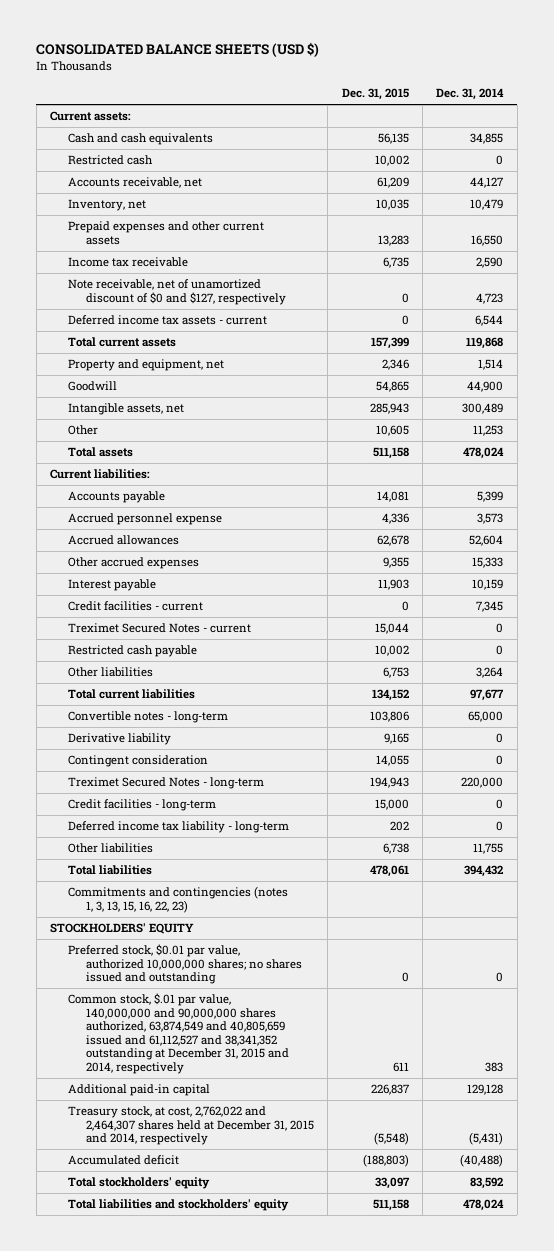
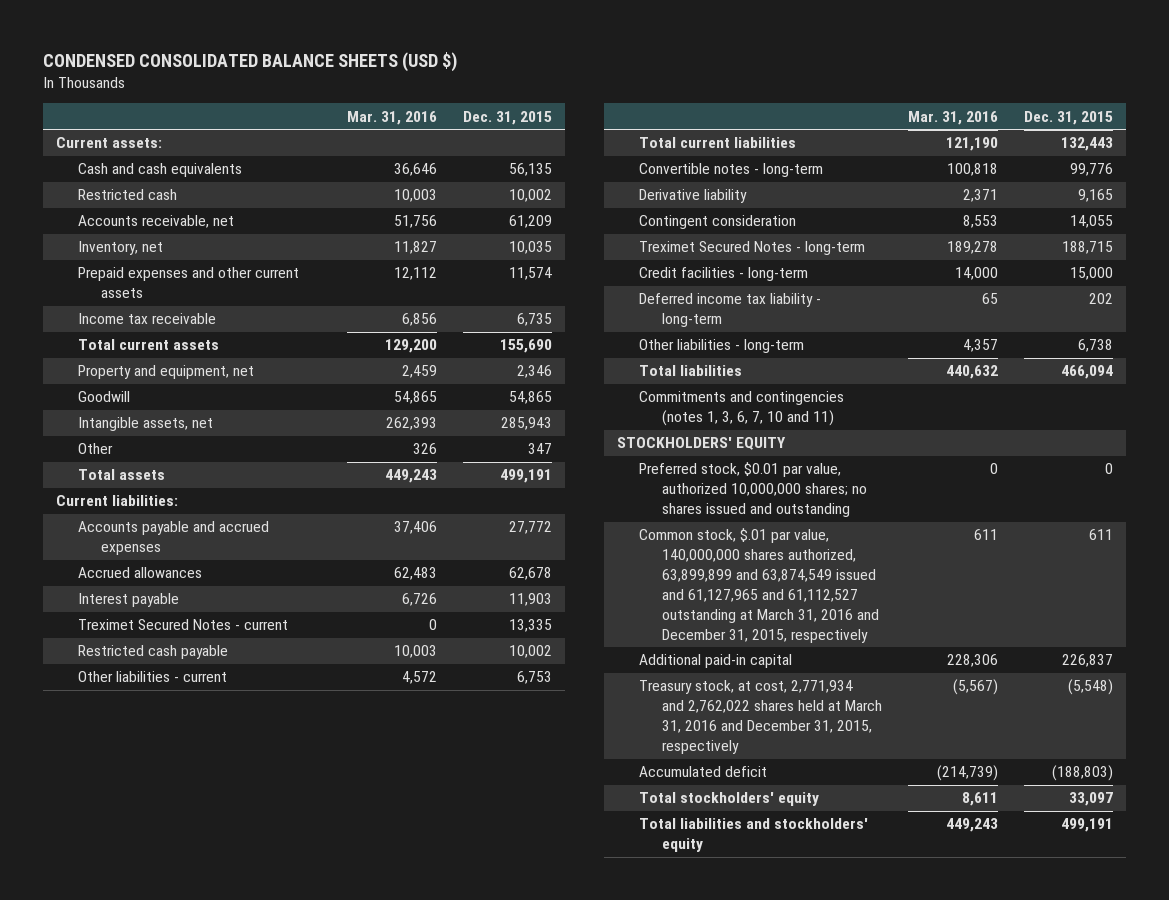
- CONSOLIDATED BALANCE SHEETS (USD $)
+ CONDENSED CONSOLIDATED BALANCE SHEETS (USD $)
- | Dec. 31, 2015 | Dec. 31, 2014
+ | Mar. 31, 2016 | Dec. 31, 2015
- Prepaid expenses and other current assets | 13,283 | 16,550
+ Prepaid expenses and other current assets | 12,112 | 11,574
- Note receivable, net of unamortized discount of $0 and $127, respectively | 0 | 4,723
- Deferred income tax assets - current | 0 | 6,544
- Total current assets | 157,399 | 119,868
+ Total current assets | 129,200 | 155,690
- Other | 10,605 | 11,253
- Total assets | 511,158 | 478,024
+ Other | 326 | 347
+ Total assets | 449,243 | 499,191
- Accounts payable | 14,081 | 5,399
- Accrued personnel expense | 4,336 | 3,573
+ Accounts payable and accrued expenses | 37,406 | 27,772
- Other accrued expenses | 9,355 | 15,333
- Credit facilities - current | 0 | 7,345
- Treximet Secured Notes - current | 15,044 | 0
+ Treximet Secured Notes - current | 0 | 13,335
- Other liabilities | 6,753 | 3,264
- Total current liabilities | 134,152 | 97,677
- Convertible notes - long-term | 103,806 | 65,000
+ Other liabilities - current | 4,572 | 6,753
+ Total current liabilities | 121,190 | 132,443
+ Convertible notes - long-term | 100,818 | 99,776
- Treximet Secured Notes - long-term | 194,943 | 220,000
+ Treximet Secured Notes - long-term | 189,278 | 188,715
- Other liabilities | 6,738 | 11,755
- Total liabilities | 478,061 | 394,432
- Commitments and contingencies (notes 1, 3, 13, 15, 16, 22, 23)
+ Other liabilities - long-term | 4,357 | 6,738
+ Total liabilities | 440,632 | 466,094
+ Commitments and contingencies (notes 1, 3, 6, 7, 10 and 11)
- Common stock, $.01 par value, 140,000,000 and 90,000,000 shares authorized, 63,874,549 and 40,805,659 issued and 61,112,527 and 38,341,352 outstanding at December 31, 2015 and 2014, respectively | 611 | 383
+ Common stock, $.01 par value, 140,000,000 shares authorized, 63,899,899 and 63,874,549 issued and 61,127,965 and 61,112,527 outstanding at March 31, 2016 and December 31, 2015, respectively | 611 | 611
- Treasury stock, at cost, 2,762,022 and 2,464,307 shares held at December 31, 2015 and 2014, respectively | (5,548) | (5,431)
+ Treasury stock, at cost, 2,771,934 and 2,762,022 shares held at March 31, 2016 and December 31, 2015, respectively | (5,567) | (5,548)
- Total liabilities and stockholders' equity | 511,158 | 478,024
+ Total liabilities and stockholders' equity | 449,243 | 499,191

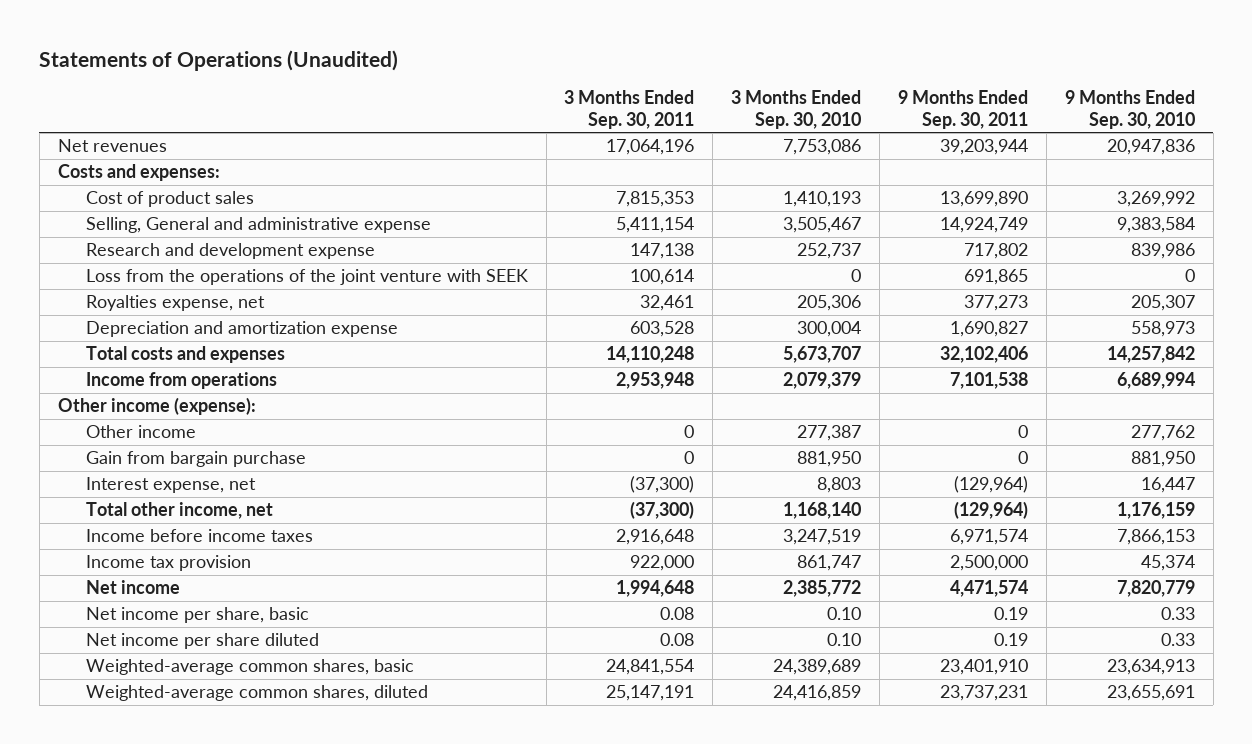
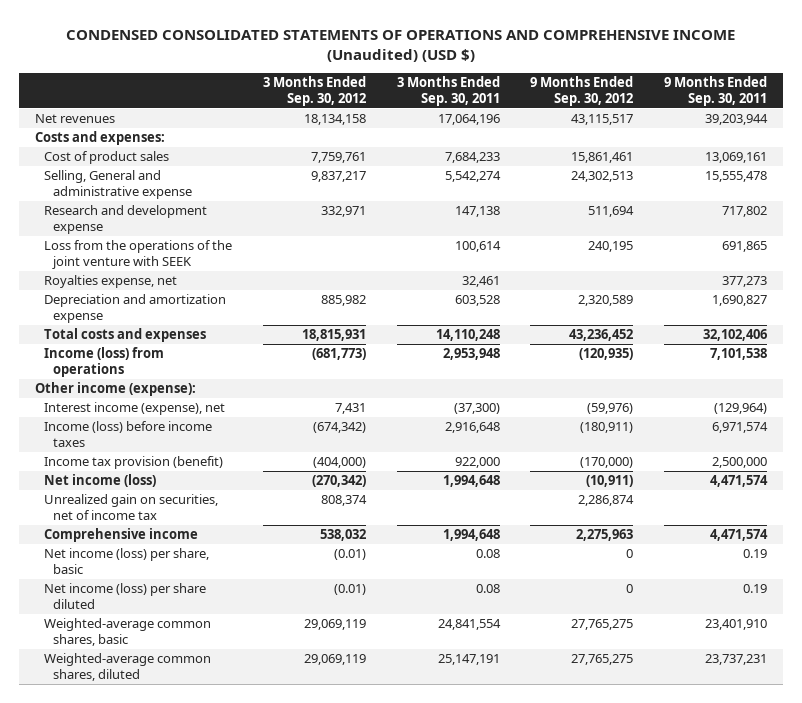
- Statements of Operations (Unaudited)
+ CONDENSED CONSOLIDATED STATEMENTS OF OPERATIONS AND COMPREHENSIVE INCOME (Unaudited) (USD $)
- | 3 Months Ended Sep. 30, 2011 | 3 Months Ended Sep. 30, 2010 | 9 Months Ended Sep. 30, 2011 | 9 Months Ended Sep. 30, 2010
+ | 3 Months Ended Sep. 30, 2012 | 3 Months Ended Sep. 30, 2011 | 9 Months Ended Sep. 30, 2012 | 9 Months Ended Sep. 30, 2011
- Cost of product sales | 7,815,353 | 1,410,193 | 13,699,890 | 3,269,992
- Selling, General and administrative expense | 5,411,154 | 3,505,467 | 14,924,749 | 9,383,584
+ Cost of product sales | 7,759,761 | 7,684,233 | 15,861,461 | 13,069,161
+ Selling, General and administrative expense | 9,837,217 | 5,542,274 | 24,302,513 | 15,555,478
- Income from operations | 2,953,948 | 2,079,379 | 7,101,538 | 6,689,994
+ Income (loss) from operations | (681,773) | 2,953,948 | (120,935) | 7,101,538
- Other income | 0 | 277,387 | 0 | 277,762
- Gain from bargain purchase | 0 | 881,950 | 0 | 881,950
- Interest expense, net | (37,300) | 8,803 | (129,964) | 16,447
- Total other income, net | (37,300) | 1,168,140 | (129,964) | 1,176,159
- Income before income taxes | 2,916,648 | 3,247,519 | 6,971,574 | 7,866,153
- Income tax provision | 922,000 | 861,747 | 2,500,000 | 45,374
- Net income | 1,994,648 | 2,385,772 | 4,471,574 | 7,820,779
- Net income per share, basic | 0.08 | 0.10 | 0.19 | 0.33
- Net income per share diluted | 0.08 | 0.10 | 0.19 | 0.33
+ Interest income (expense), net | 7,431 | (37,300) | (59,976) | (129,964)
+ Income (loss) before income taxes | (674,342) | 2,916,648 | (180,911) | 6,971,574
+ Income tax provision (benefit) | (404,000) | 922,000 | (170,000) | 2,500,000
+ Net income (loss) | (270,342) | 1,994,648 | (10,911) | 4,471,574
+ Unrealized gain on securities, net of income tax | 808,374 | | 2,286,874 |
+ Comprehensive income | 538,032 | 1,994,648 | 2,275,963 | 4,471,574
+ Net income (loss) per share, basic | (0.01) | 0.08 | 0 | 0.19
+ Net income (loss) per share diluted | (0.01) | 0.08 | 0 | 0.19

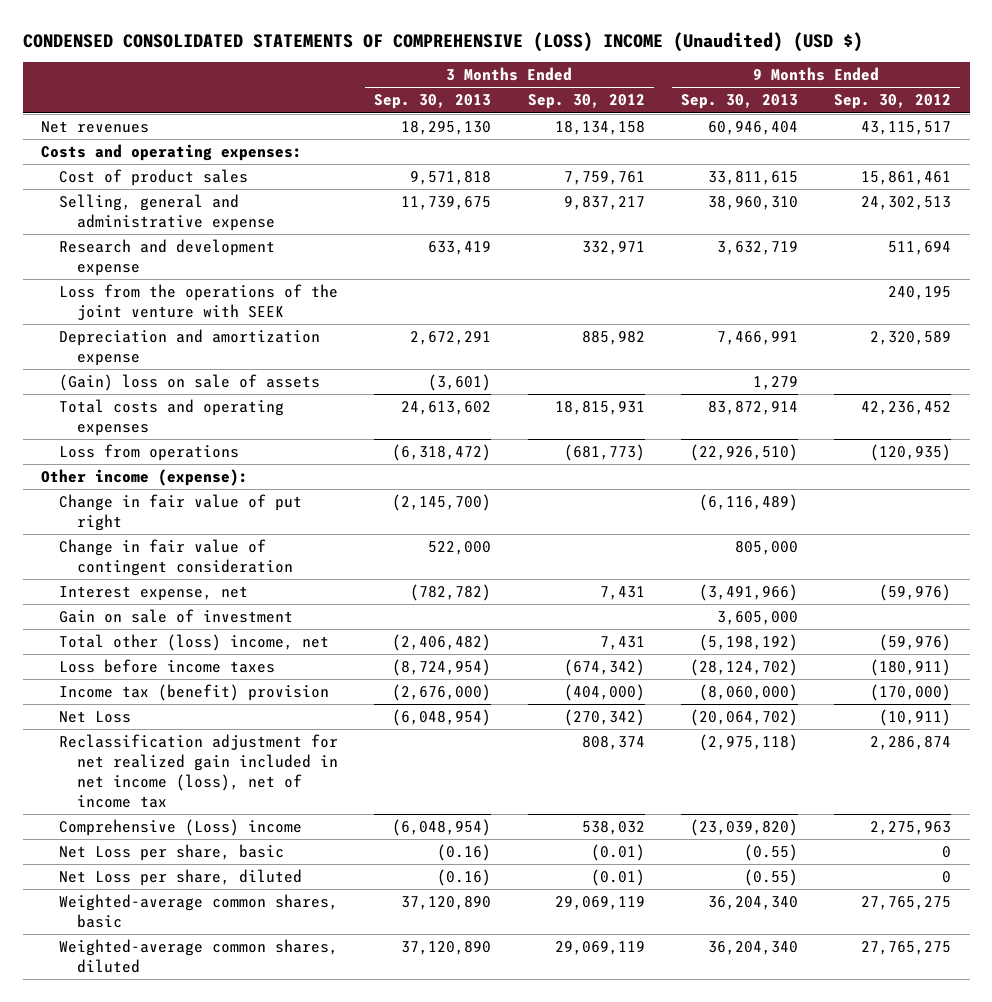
- CONDENSED CONSOLIDATED STATEMENTS OF OPERATIONS AND COMPREHENSIVE INCOME (Unaudited) (USD $)
+ CONDENSED CONSOLIDATED STATEMENTS OF COMPREHENSIVE (LOSS) INCOME (Unaudited) (USD $)
- | 3 Months Ended Sep. 30, 2012 | 3 Months Ended Sep. 30, 2011 | 9 Months Ended Sep. 30, 2012 | 9 Months Ended Sep. 30, 2011
+ | 3 Months Ended Sep. 30, 2013 | 3 Months Ended Sep. 30, 2012 | 9 Months Ended Sep. 30, 2013 | 9 Months Ended Sep. 30, 2012
- Costs and expenses:
+ Costs and operating expenses:
- Selling, General and administrative expense | 9,837,217 | 5,542,274 | 24,302,513 | 15,555,478
+ Selling, general and administrative expense | 11,739,675 | 9,837,217 | 38,960,310 | 24,302,513
- Royalties expense, net | | 32,461 | | 377,273
- Total costs and expenses | 18,815,931 | 14,110,248 | 43,236,452 | 32,102,406
- Income (loss) from operations | (681,773) | 2,953,948 | (120,935) | 7,101,538
+ (Gain) loss on sale of assets | (3,601) | | 1,279 |
+ Total costs and operating expenses | 24,613,602 | 18,815,931 | 83,872,914 | 42,236,452
+ Loss from operations | (6,318,472) | (681,773) | (22,926,510) | (120,935)
- Interest income (expense), net | 7,431 | (37,300) | (59,976) | (129,964)
- Income (loss) before income taxes | (674,342) | 2,916,648 | (180,911) | 6,971,574
- Income tax provision (benefit) | (404,000) | 922,000 | (170,000) | 2,500,000
- Net income (loss) | (270,342) | 1,994,648 | (10,911) | 4,471,574
- Unrealized gain on securities, net of income tax | 808,374 | | 2,286,874 |
- Comprehensive income | 538,032 | 1,994,648 | 2,275,963 | 4,471,574
- Net income (loss) per share, basic | (0.01) | 0.08 | 0 | 0.19
- Net income (loss) per share diluted | (0.01) | 0.08 | 0 | 0.19
+ Change in fair value of put right | (2,145,700) | | (6,116,489) |
+ Change in fair value of contingent consideration | 522,000 | | 805,000 |
+ Interest expense, net | (782,782) | 7,431 | (3,491,966) | (59,976)
+ Gain on sale of investment | | | 3,605,000 |
+ Total other (loss) income, net | (2,406,482) | 7,431 | (5,198,192) | (59,976)
+ Loss before income taxes | (8,724,954) | (674,342) | (28,124,702) | (180,911)
+ Income tax (benefit) provision | (2,676,000) | (404,000) | (8,060,000) | (170,000)
+ Net Loss | (6,048,954) | (270,342) | (20,064,702) | (10,911)
+ Reclassification adjustment for net realized gain included in net income (loss), net of income tax | | 808,374 | (2,975,118) | 2,286,874
+ Comprehensive (Loss) income | (6,048,954) | 538,032 | (23,039,820) | 2,275,963
+ Net Loss per share, basic | (0.16) | (0.01) | (0.55) | 0
+ Net Loss per share, diluted | (0.16) | (0.01) | (0.55) | 0

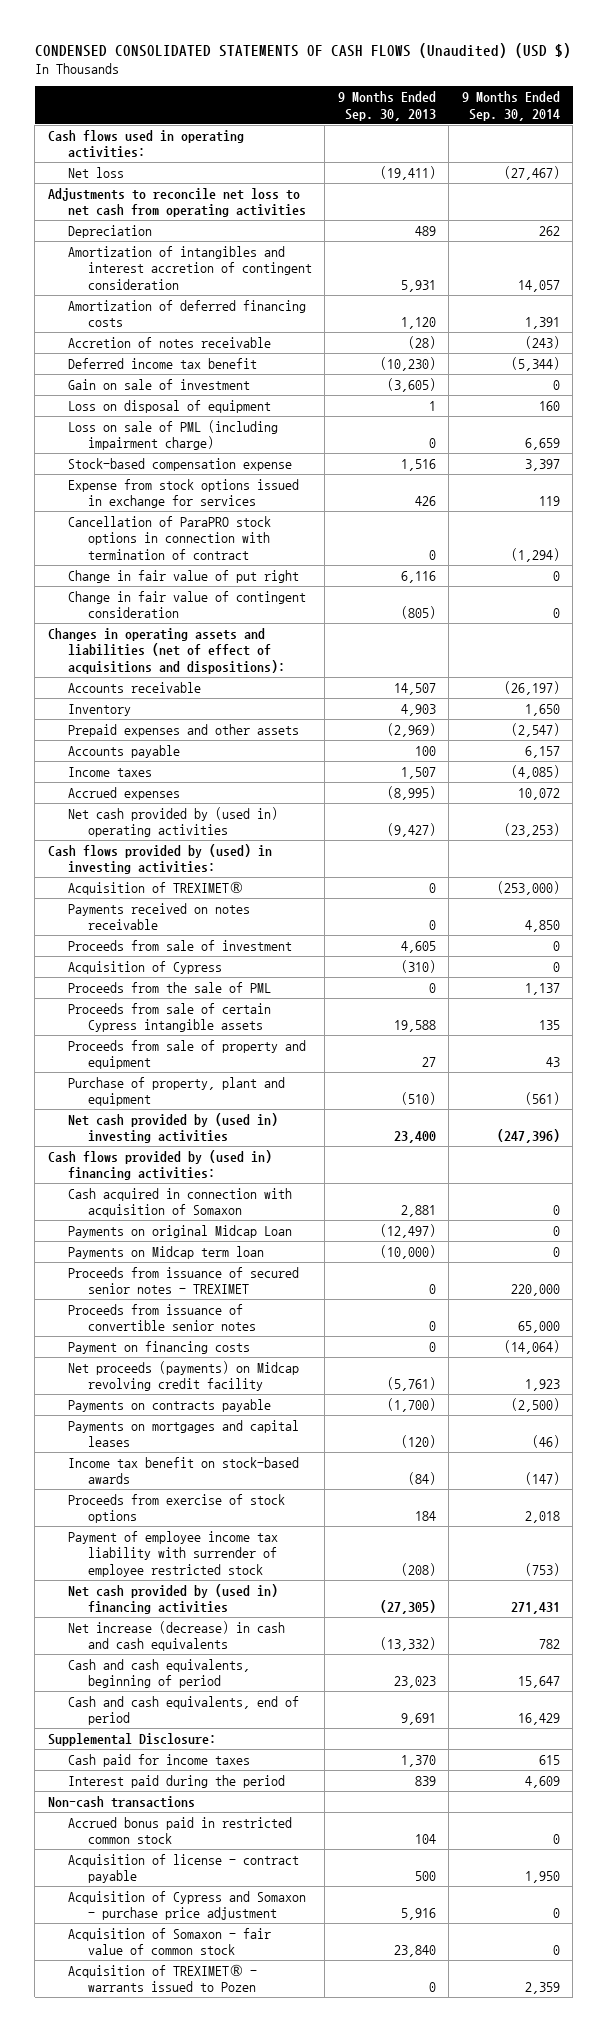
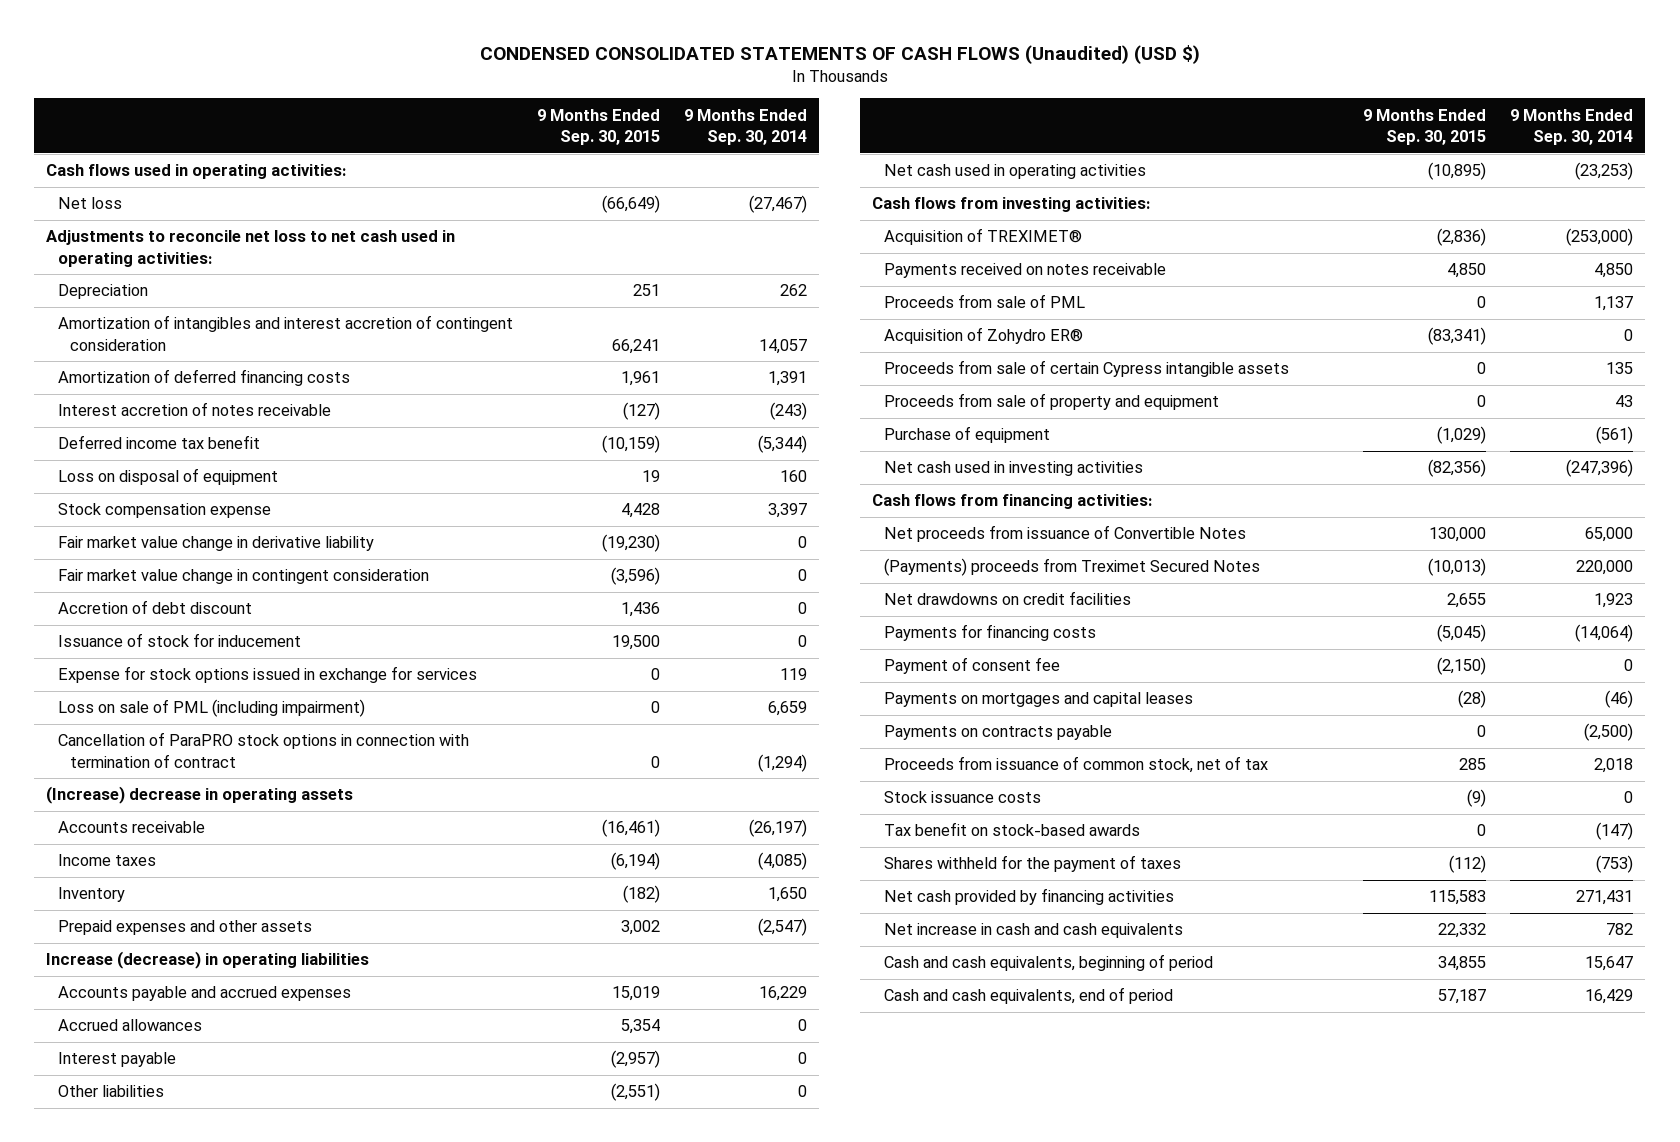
- | 9 Months Ended Sep. 30, 2013 | 9 Months Ended Sep. 30, 2014
+ | 9 Months Ended Sep. 30, 2015 | 9 Months Ended Sep. 30, 2014
- Adjustments to reconcile net loss to net cash from operating activities
+ Adjustments to reconcile net loss to net cash used in operating activities:
- Accretion of notes receivable | (28) | (243)
+ Interest accretion of notes receivable | (127) | (243)
- Gain on sale of investment | (3,605) | 0
- Loss on sale of PML (including impairment charge) | 0 | 6,659
- Stock-based compensation expense | 1,516 | 3,397
- Expense from stock options issued in exchange for services | 426 | 119
+ Stock compensation expense | 4,428 | 3,397
+ Fair market value change in derivative liability | (19,230) | 0
+ Fair market value change in contingent consideration | (3,596) | 0
+ Accretion of debt discount | 1,436 | 0
+ Issuance of stock for inducement | 19,500 | 0
+ Expense for stock options issued in exchange for services | 0 | 119
+ Loss on sale of PML (including impairment) | 0 | 6,659
- Change in fair value of put right | 6,116 | 0
- Change in fair value of contingent consideration | (805) | 0
- Changes in operating assets and liabilities (net of effect of acquisitions and dispositions):
+ (Increase) decrease in operating assets
moved up: Income taxes | (6,194) | (4,085)
- Accounts payable | 100 | 6,157
- Accrued expenses | (8,995) | 10,072
- Net cash provided by (used in) operating activities | (9,427) | (23,253)
- Cash flows provided by (used) in investing activities:
+ Increase (decrease) in operating liabilities
+ Accounts payable and accrued expenses | 15,019 | 16,229
+ Accrued allowances | 5,354 | 0
+ Interest payable | (2,957) | 0
+ Other liabilities | (2,551) | 0
+ Net cash used in operating activities | (10,895) | (23,253)
+ Cash flows from investing activities:
- Proceeds from sale of investment | 4,605 | 0
- Acquisition of Cypress | (310) | 0
- Proceeds from the sale of PML | 0 | 1,137
+ Proceeds from sale of PML | 0 | 1,137
+ Acquisition of Zohydro ER® | (83,341) | 0
- Purchase of property, plant and equipment | (510) | (561)
- Net cash provided by (used in) investing activities | 23,400 | (247,396)
- Cash flows provided by (used in) financing activities:
- Cash acquired in connection with acquisition of Somaxon | 2,881 | 0
- Payments on original Midcap Loan | (12,497) | 0
- Payments on Midcap term loan | (10,000) | 0
- Proceeds from issuance of secured senior notes - TREXIMET | 0 | 220,000
- Proceeds from issuance of convertible senior notes | 0 | 65,000
- Payment on financing costs | 0 | (14,064)
- Net proceeds (payments) on Midcap revolving credit facility | (5,761) | 1,923
+ Purchase of equipment | (1,029) | (561)
+ Net cash used in investing activities | (82,356) | (247,396)
+ Cash flows from financing activities:
+ Net proceeds from issuance of Convertible Notes | 130,000 | 65,000
+ (Payments) proceeds from Treximet Secured Notes | (10,013) | 220,000
+ Net drawdowns on credit facilities | 2,655 | 1,923
+ Payments for financing costs | (5,045) | (14,064)
+ Payment of consent fee | (2,150) | 0
- Income tax benefit on stock-based awards | (84) | (147)
- Proceeds from exercise of stock options | 184 | 2,018
- Payment of employee income tax liability with surrender of employee restricted stock | (208) | (753)
- Net cash provided by (used in) financing activities | (27,305) | 271,431
- Net increase (decrease) in cash and cash equivalents | (13,332) | 782
moved down: Payments on contracts payable | 0 | (2,500)
+ Proceeds from issuance of common stock, net of tax | 285 | 2,018
+ Stock issuance costs | (9) | 0
+ Tax benefit on stock-based awards | 0 | (147)
+ Shares withheld for the payment of taxes | (112) | (753)
+ Net cash provided by financing activities | 115,583 | 271,431
+ Net increase in cash and cash equivalents | 22,332 | 782
- Supplemental Disclosure:
- Cash paid for income taxes | 1,370 | 615
- Interest paid during the period | 839 | 4,609
- Non-cash transactions
- Accrued bonus paid in restricted common stock | 104 | 0
- Acquisition of license - contract payable | 500 | 1,950
- Acquisition of Cypress and Somaxon - purchase price adjustment | 5,916 | 0
- Acquisition of Somaxon - fair value of common stock | 23,840 | 0
- Acquisition of TREXIMET® - warrants issued to Pozen | 0 | 2,359

